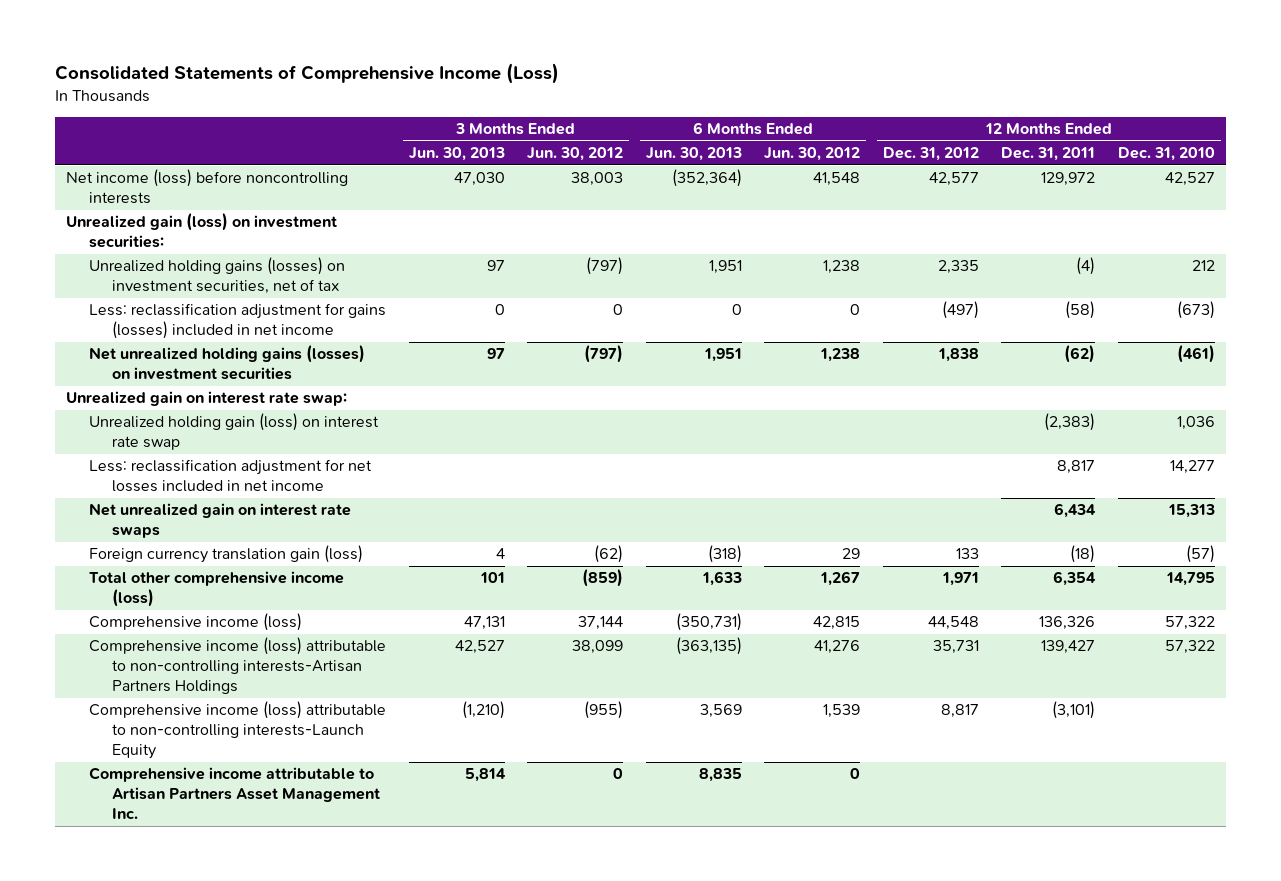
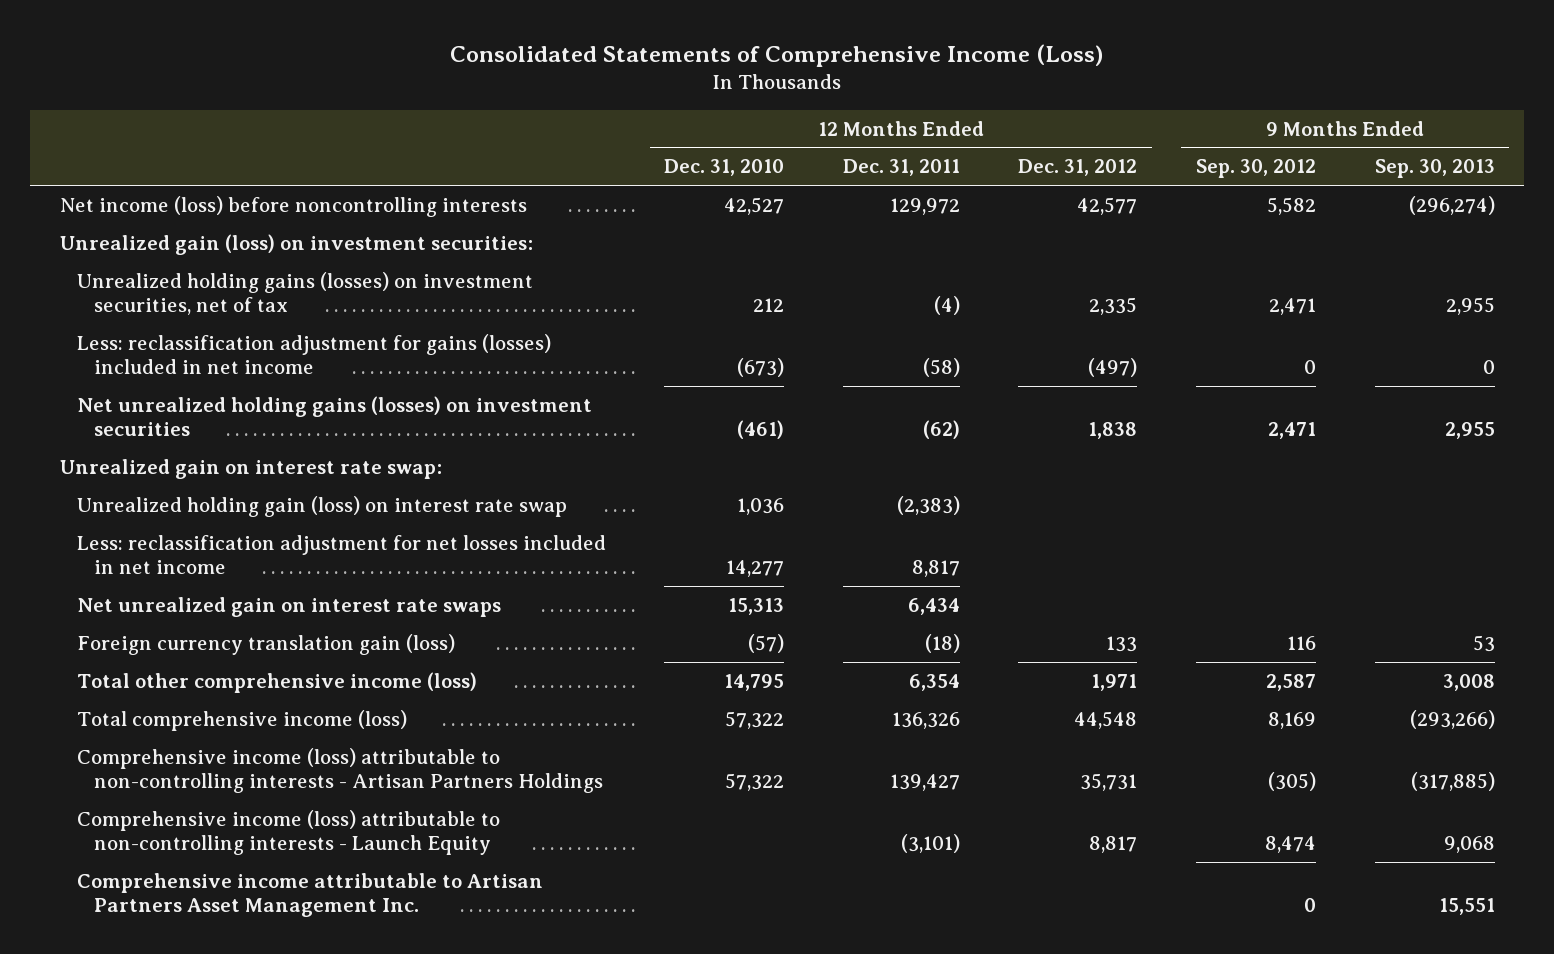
- | 3 Months Ended Jun. 30, 2013 | 3 Months Ended Jun. 30, 2012 | 6 Months Ended Jun. 30, 2013 | 6 Months Ended Jun. 30, 2012 | 12 Months Ended Dec. 31, 2012 | 12 Months Ended Dec. 31, 2011 | 12 Months Ended Dec. 31, 2010
+ | 12 Months Ended Dec. 31, 2010 | 12 Months Ended Dec. 31, 2011 | 12 Months Ended Dec. 31, 2012 | 9 Months Ended Sep. 30, 2012 | 9 Months Ended Sep. 30, 2013
- Comprehensive income (loss) | 47,131 | 37,144 | (350,731) | 42,815 | 44,548 | 136,326 | 57,322
- Comprehensive income (loss) attributable to non-controlling interests-Artisan Partners Holdings | 42,527 | 38,099 | (363,135) | 41,276 | 35,731 | 139,427 | 57,322
- Comprehensive income (loss) attributable to non-controlling interests-Launch Equity | (1,210) | (955) | 3,569 | 1,539 | 8,817 | (3,101) |
+ Total comprehensive income (loss) | 57,322 | 136,326 | 44,548 | 8,169 | (293,266)
+ Comprehensive income (loss) attributable to non-controlling interests - Artisan Partners Holdings | 57,322 | 139,427 | 35,731 | (305) | (317,885)
+ Comprehensive income (loss) attributable to non-controlling interests - Launch Equity | | (3,101) | 8,817 | 8,474 | 9,068

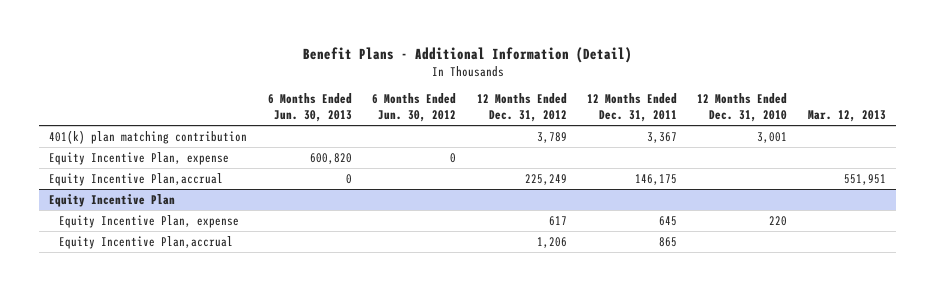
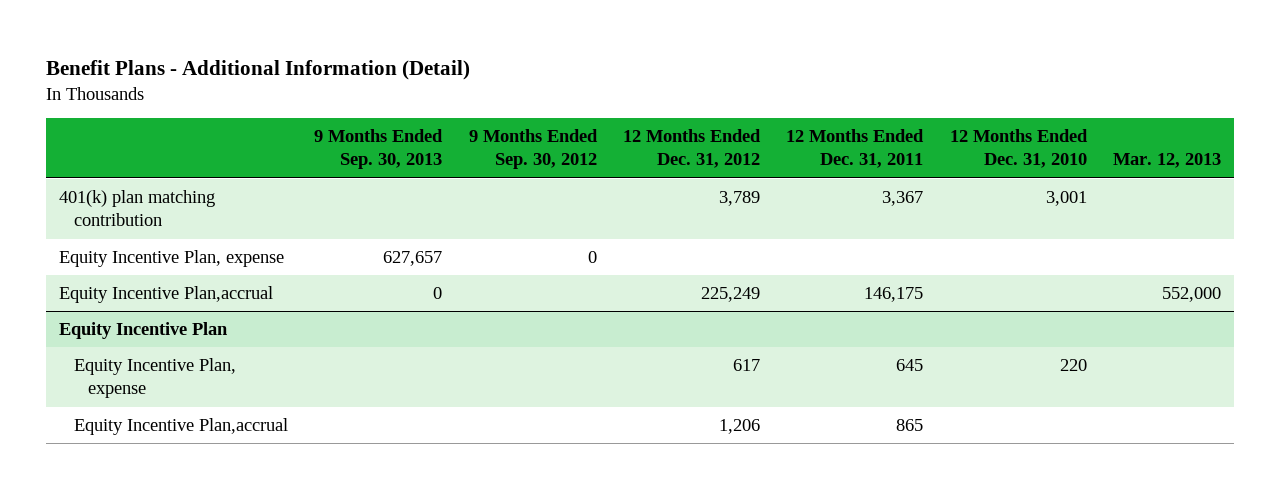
- | 6 Months Ended Jun. 30, 2013 | 6 Months Ended Jun. 30, 2012 | 12 Months Ended Dec. 31, 2012 | 12 Months Ended Dec. 31, 2011 | 12 Months Ended Dec. 31, 2010 | Mar. 12, 2013
+ | 9 Months Ended Sep. 30, 2013 | 9 Months Ended Sep. 30, 2012 | 12 Months Ended Dec. 31, 2012 | 12 Months Ended Dec. 31, 2011 | 12 Months Ended Dec. 31, 2010 | Mar. 12, 2013
- Equity Incentive Plan,accrual | 0 | | 225,249 | 146,175 | | 551,951
+ Equity Incentive Plan,accrual | 0 | | 225,249 | 146,175 | | 552,000

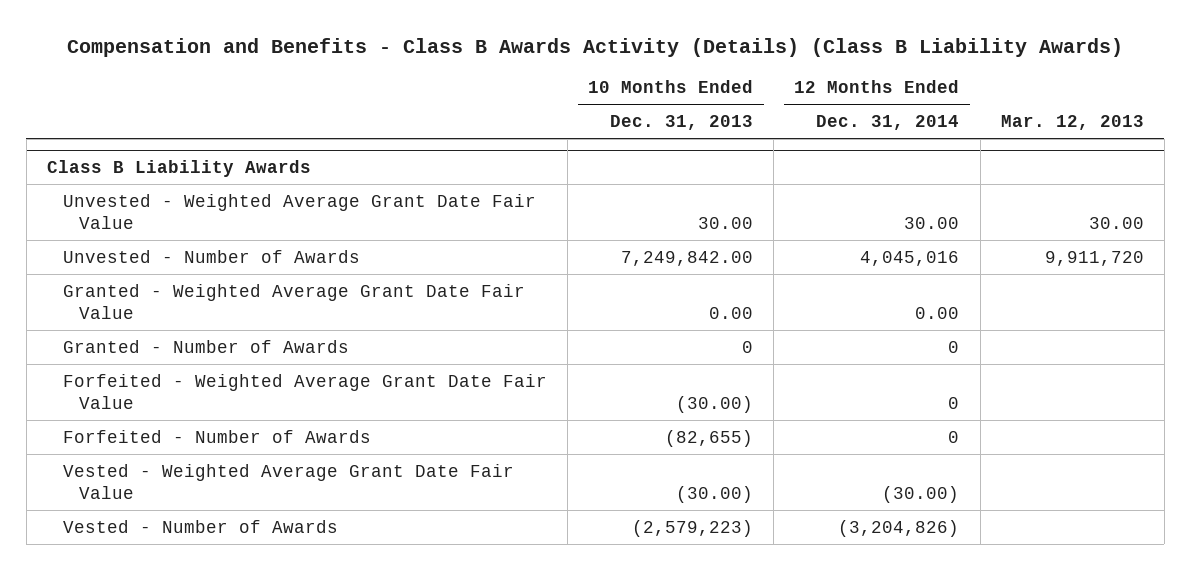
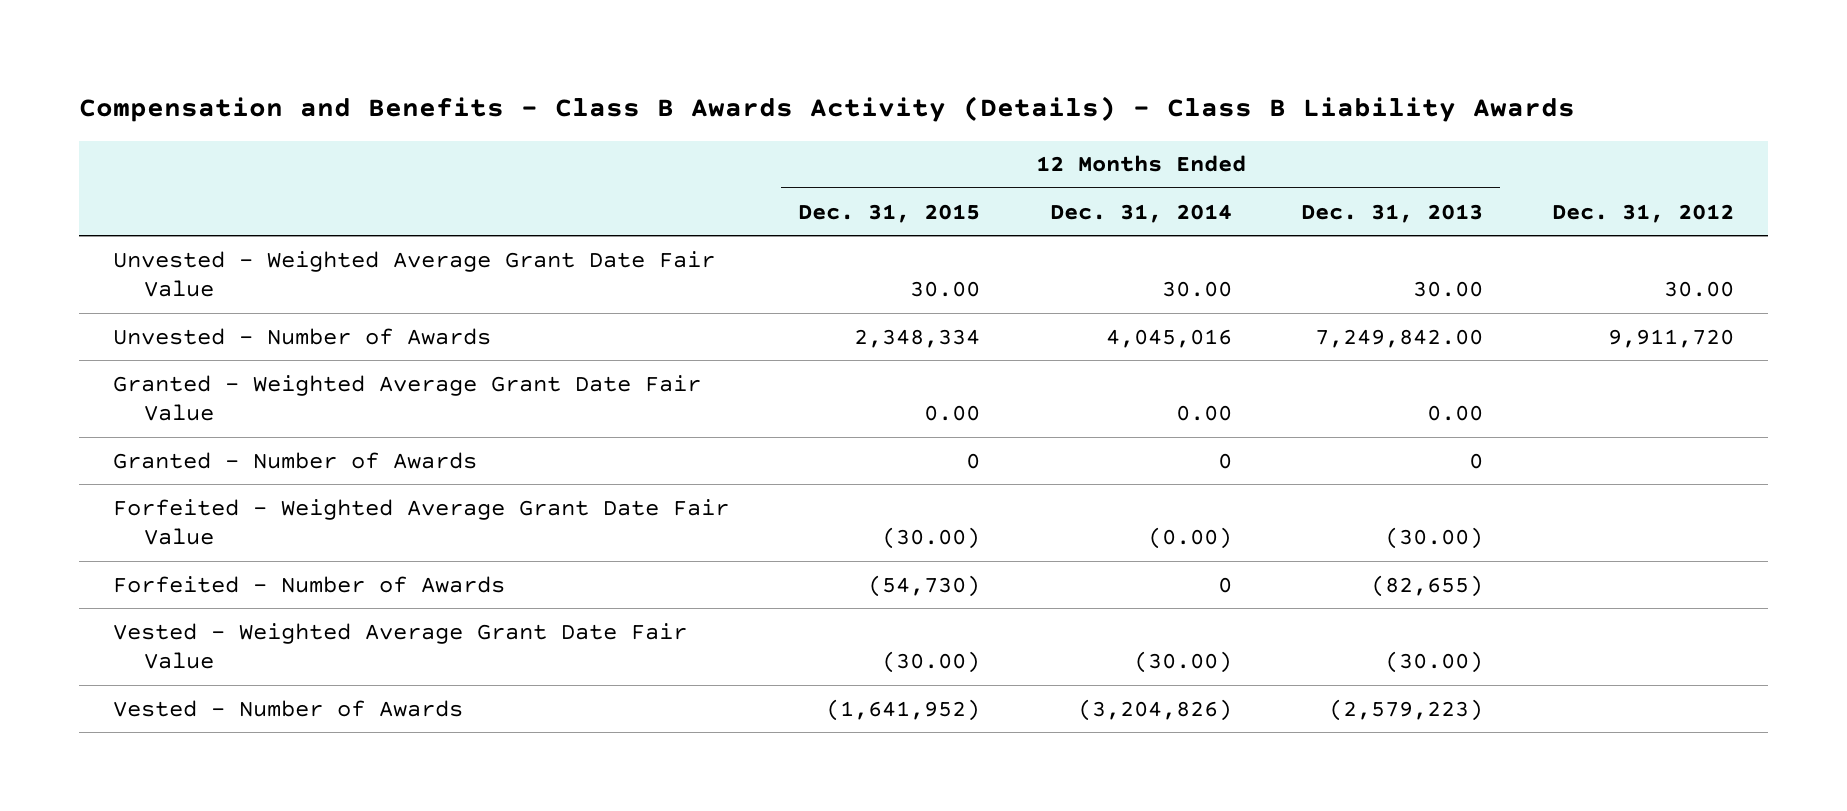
- Compensation and Benefits - Class B Awards Activity (Details) (Class B Liability Awards)
+ Compensation and Benefits - Class B Awards Activity (Details) - Class B Liability Awards
- | 10 Months Ended Dec. 31, 2013 | 12 Months Ended Dec. 31, 2014 | Mar. 12, 2013
+ | 12 Months Ended Dec. 31, 2015 | 12 Months Ended Dec. 31, 2014 | 12 Months Ended Dec. 31, 2013 | Dec. 31, 2012
- Class B Liability Awards
- Forfeited - Weighted Average Grant Date Fair Value | (30.00) | 0 |
+ Forfeited - Weighted Average Grant Date Fair Value | (30.00) | (0.00) | (30.00) |

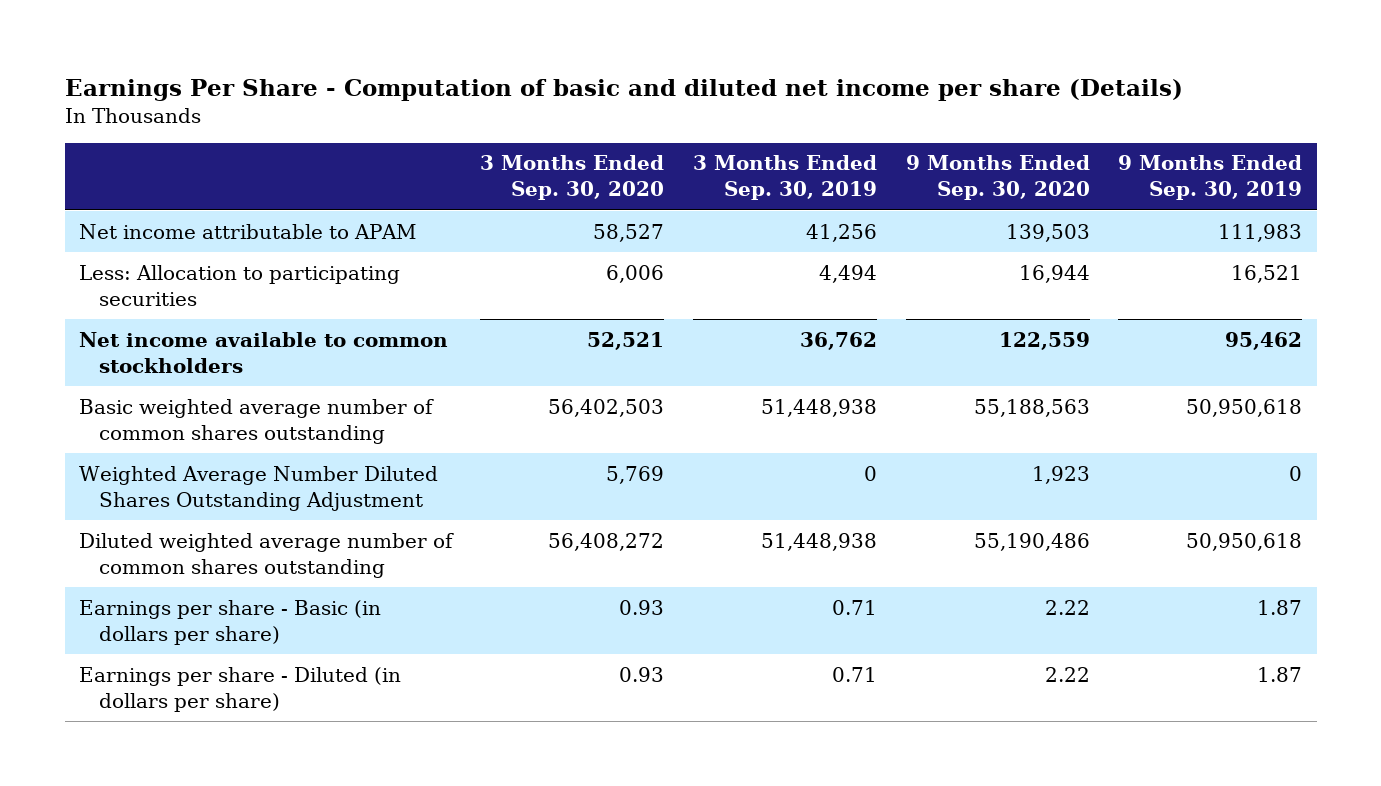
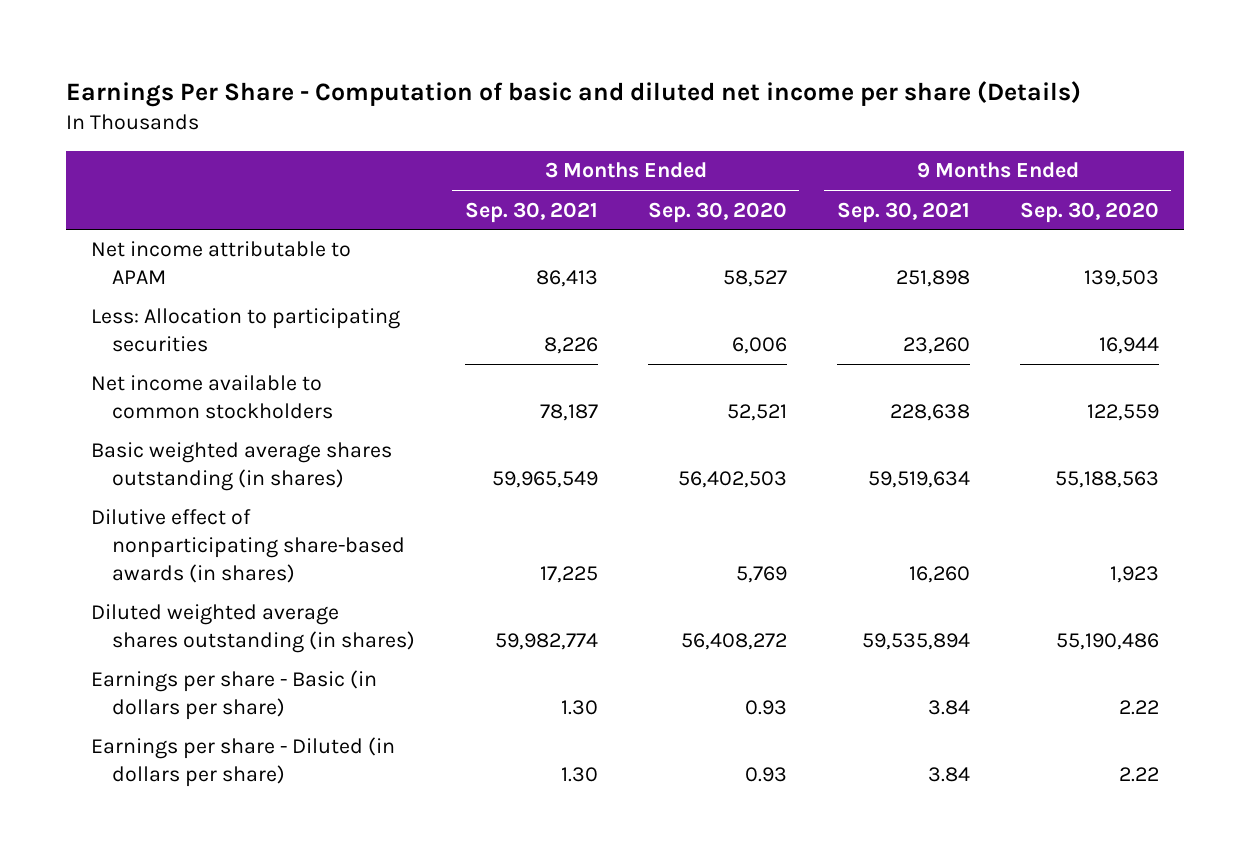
- | 3 Months Ended Sep. 30, 2020 | 3 Months Ended Sep. 30, 2019 | 9 Months Ended Sep. 30, 2020 | 9 Months Ended Sep. 30, 2019
+ | 3 Months Ended Sep. 30, 2021 | 3 Months Ended Sep. 30, 2020 | 9 Months Ended Sep. 30, 2021 | 9 Months Ended Sep. 30, 2020
- Basic weighted average number of common shares outstanding | 56,402,503 | 51,448,938 | 55,188,563 | 50,950,618
- Weighted Average Number Diluted Shares Outstanding Adjustment | 5,769 | 0 | 1,923 | 0
- Diluted weighted average number of common shares outstanding | 56,408,272 | 51,448,938 | 55,190,486 | 50,950,618
+ Basic weighted average shares outstanding (in shares) | 59,965,549 | 56,402,503 | 59,519,634 | 55,188,563
+ Dilutive effect of nonparticipating share-based awards (in shares) | 17,225 | 5,769 | 16,260 | 1,923
+ Diluted weighted average shares outstanding (in shares) | 59,982,774 | 56,408,272 | 59,535,894 | 55,190,486

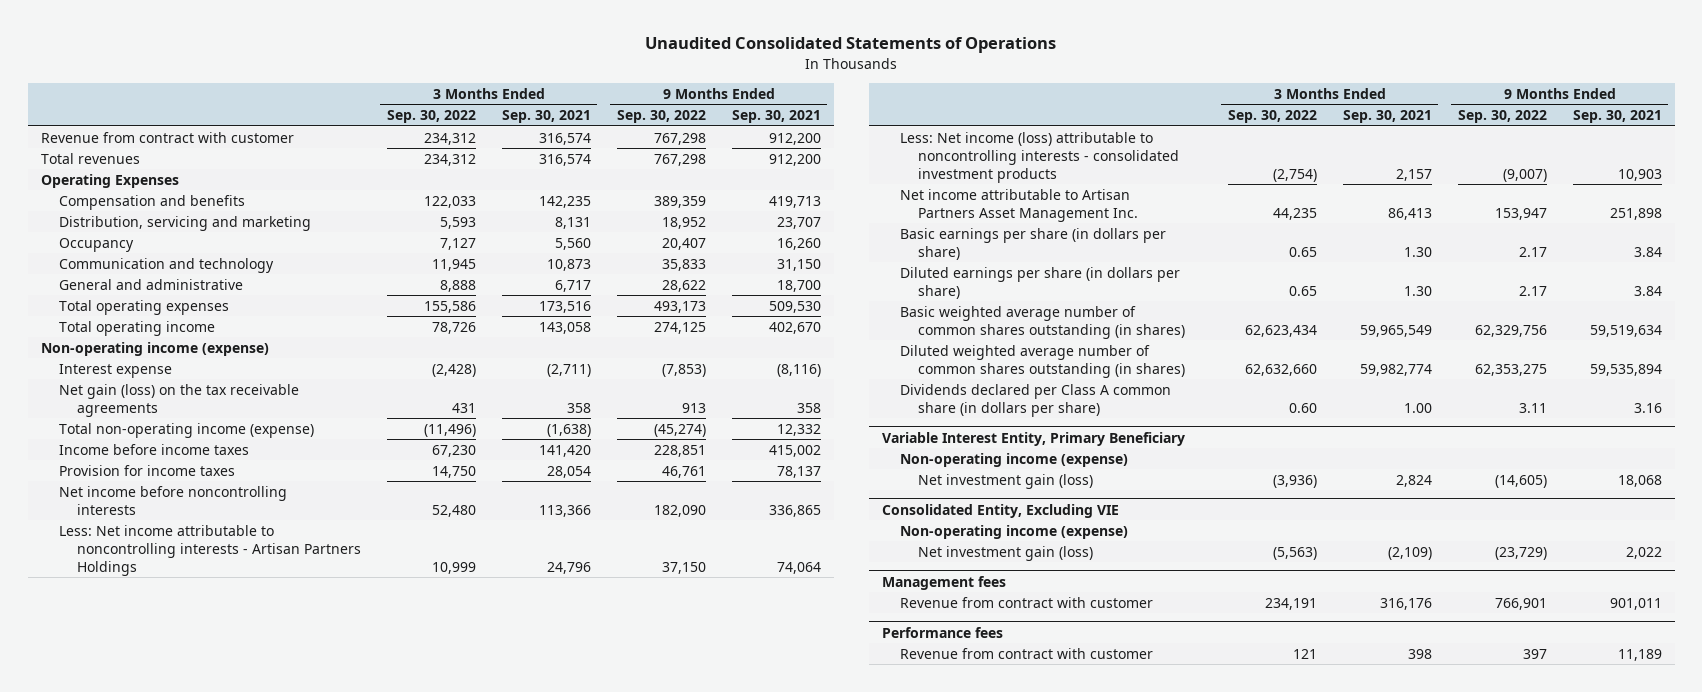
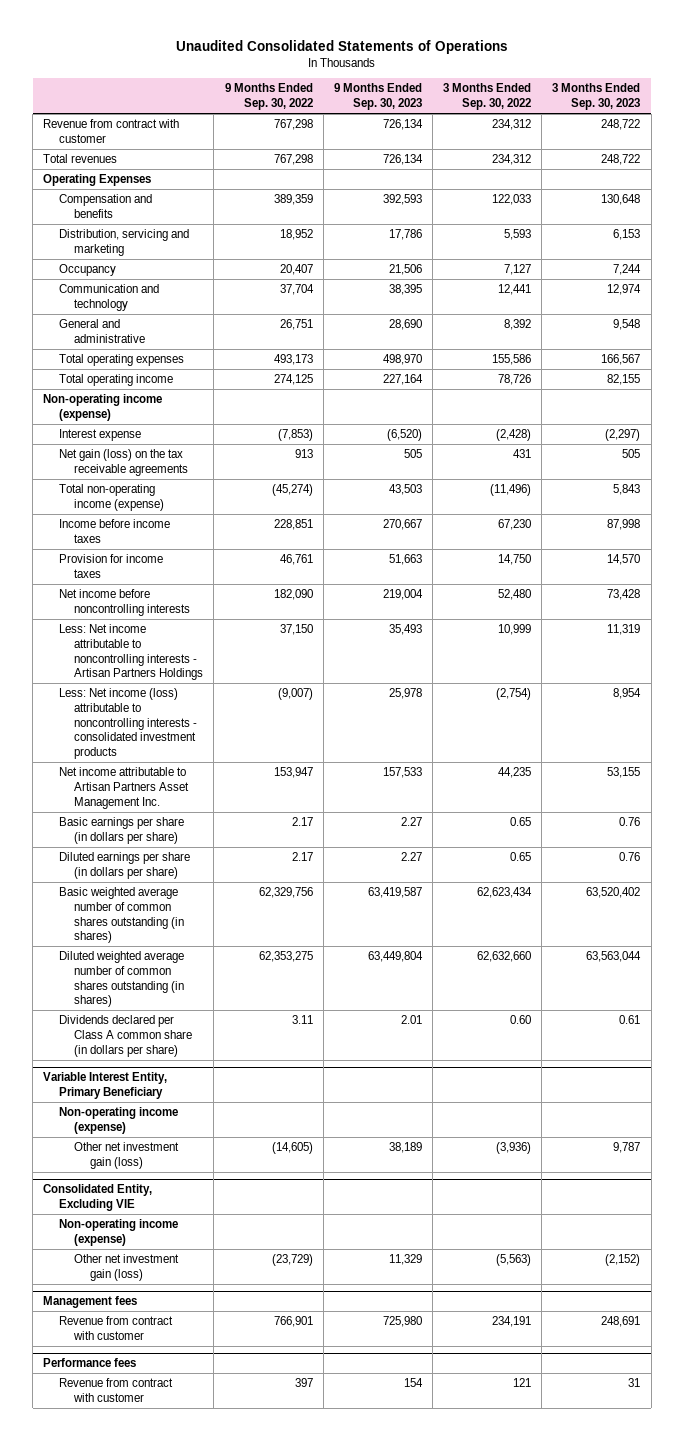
- | 3 Months Ended Sep. 30, 2022 | 3 Months Ended Sep. 30, 2021 | 9 Months Ended Sep. 30, 2022 | 9 Months Ended Sep. 30, 2021
+ | 9 Months Ended Sep. 30, 2022 | 9 Months Ended Sep. 30, 2023 | 3 Months Ended Sep. 30, 2022 | 3 Months Ended Sep. 30, 2023
- Communication and technology | 11,945 | 10,873 | 35,833 | 31,150
- General and administrative | 8,888 | 6,717 | 28,622 | 18,700
+ Communication and technology | 37,704 | 38,395 | 12,441 | 12,974
+ General and administrative | 26,751 | 28,690 | 8,392 | 9,548
@ Variable Interest Entity, Primary Beneficiary
- Net investment gain (loss) | (3,936) | 2,824 | (14,605) | 18,068
+ Other net investment gain (loss) | (14,605) | 38,189 | (3,936) | 9,787
@ Consolidated Entity, Excluding VIE
- Net investment gain (loss) | (5,563) | (2,109) | (23,729) | 2,022
+ Other net investment gain (loss) | (23,729) | 11,329 | (5,563) | (2,152)

